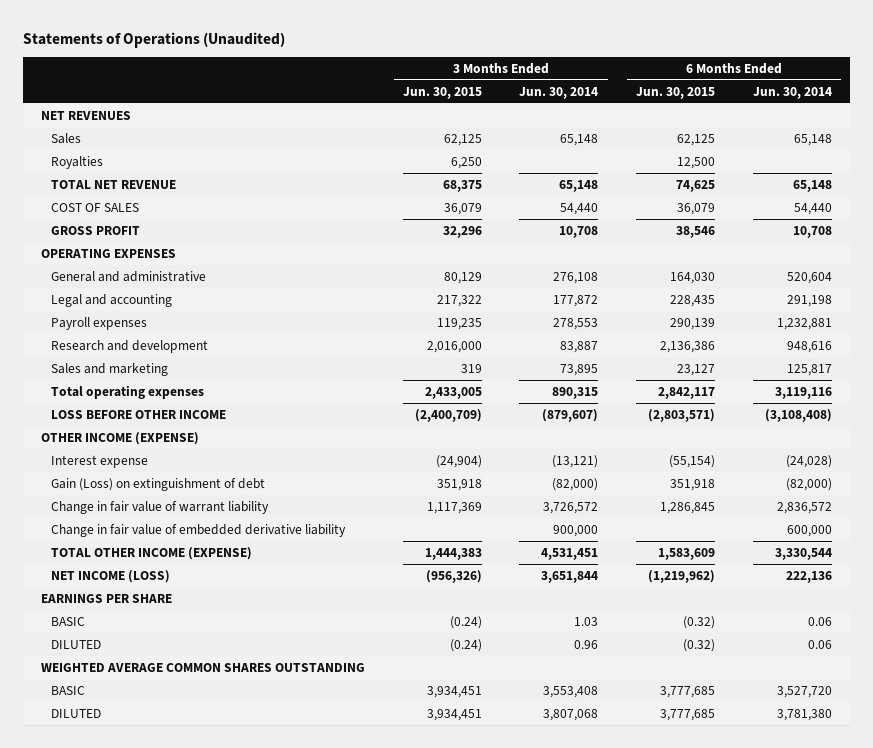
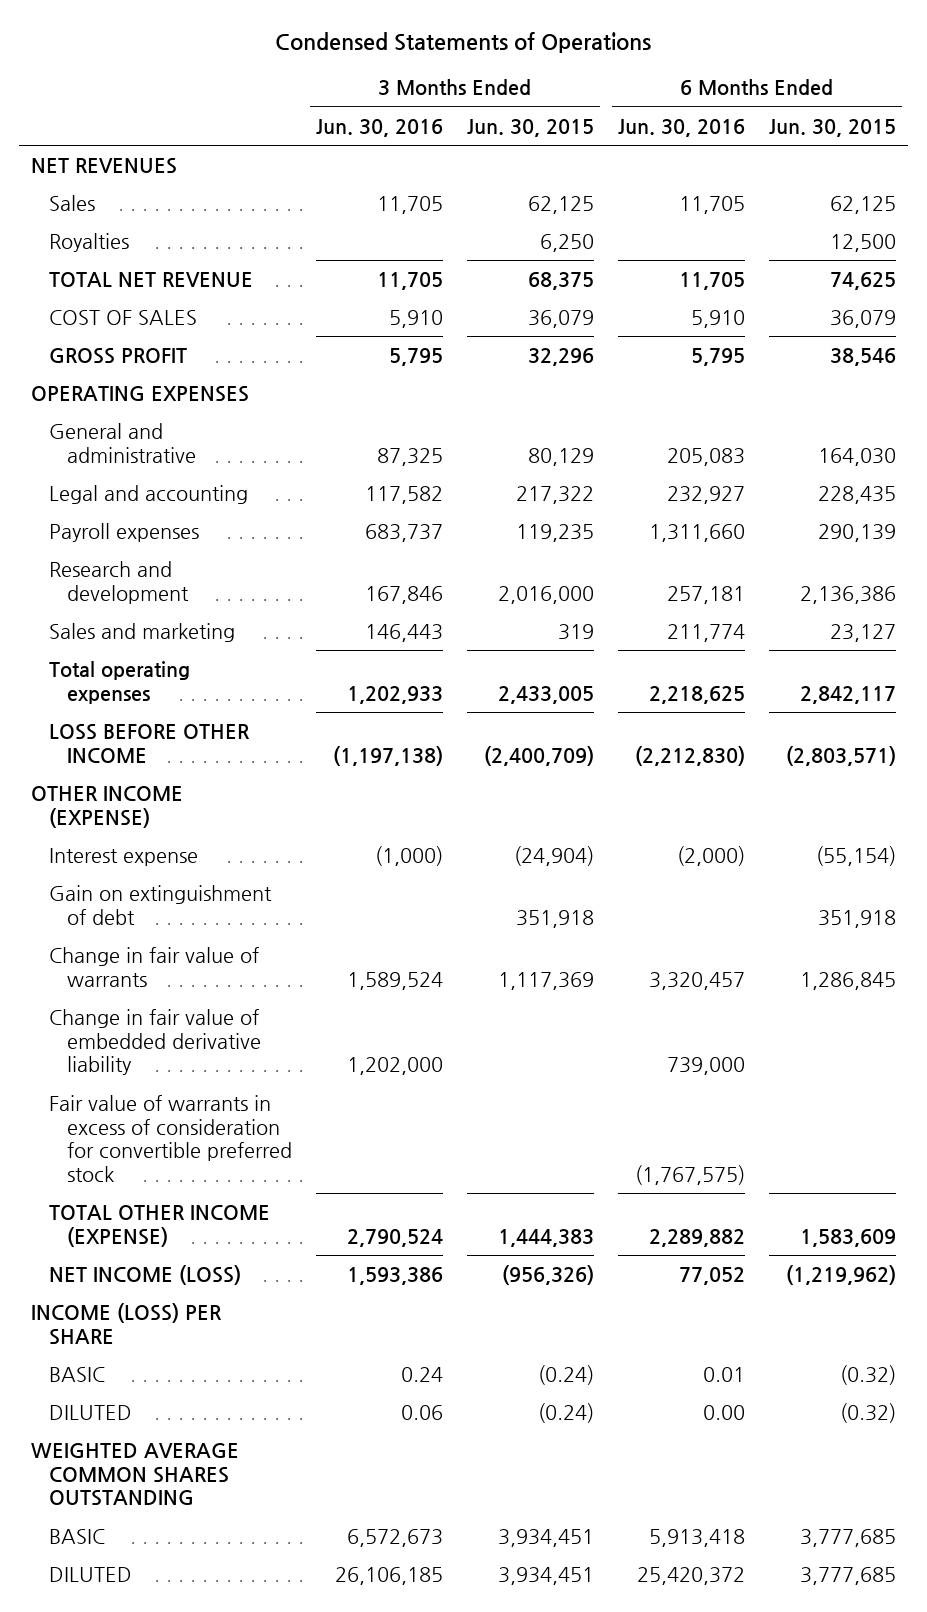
- Statements of Operations (Unaudited)
+ Condensed Statements of Operations
- | 3 Months Ended Jun. 30, 2015 | 3 Months Ended Jun. 30, 2014 | 6 Months Ended Jun. 30, 2015 | 6 Months Ended Jun. 30, 2014
+ | 3 Months Ended Jun. 30, 2016 | 3 Months Ended Jun. 30, 2015 | 6 Months Ended Jun. 30, 2016 | 6 Months Ended Jun. 30, 2015
- Gain (Loss) on extinguishment of debt | 351,918 | (82,000) | 351,918 | (82,000)
- Change in fair value of warrant liability | 1,117,369 | 3,726,572 | 1,286,845 | 2,836,572
+ Gain on extinguishment of debt | | 351,918 | | 351,918
+ Change in fair value of warrants | 1,589,524 | 1,117,369 | 3,320,457 | 1,286,845
+ Fair value of warrants in excess of consideration for convertible preferred stock | | | (1,767,575) |
- EARNINGS PER SHARE
+ INCOME (LOSS) PER SHARE

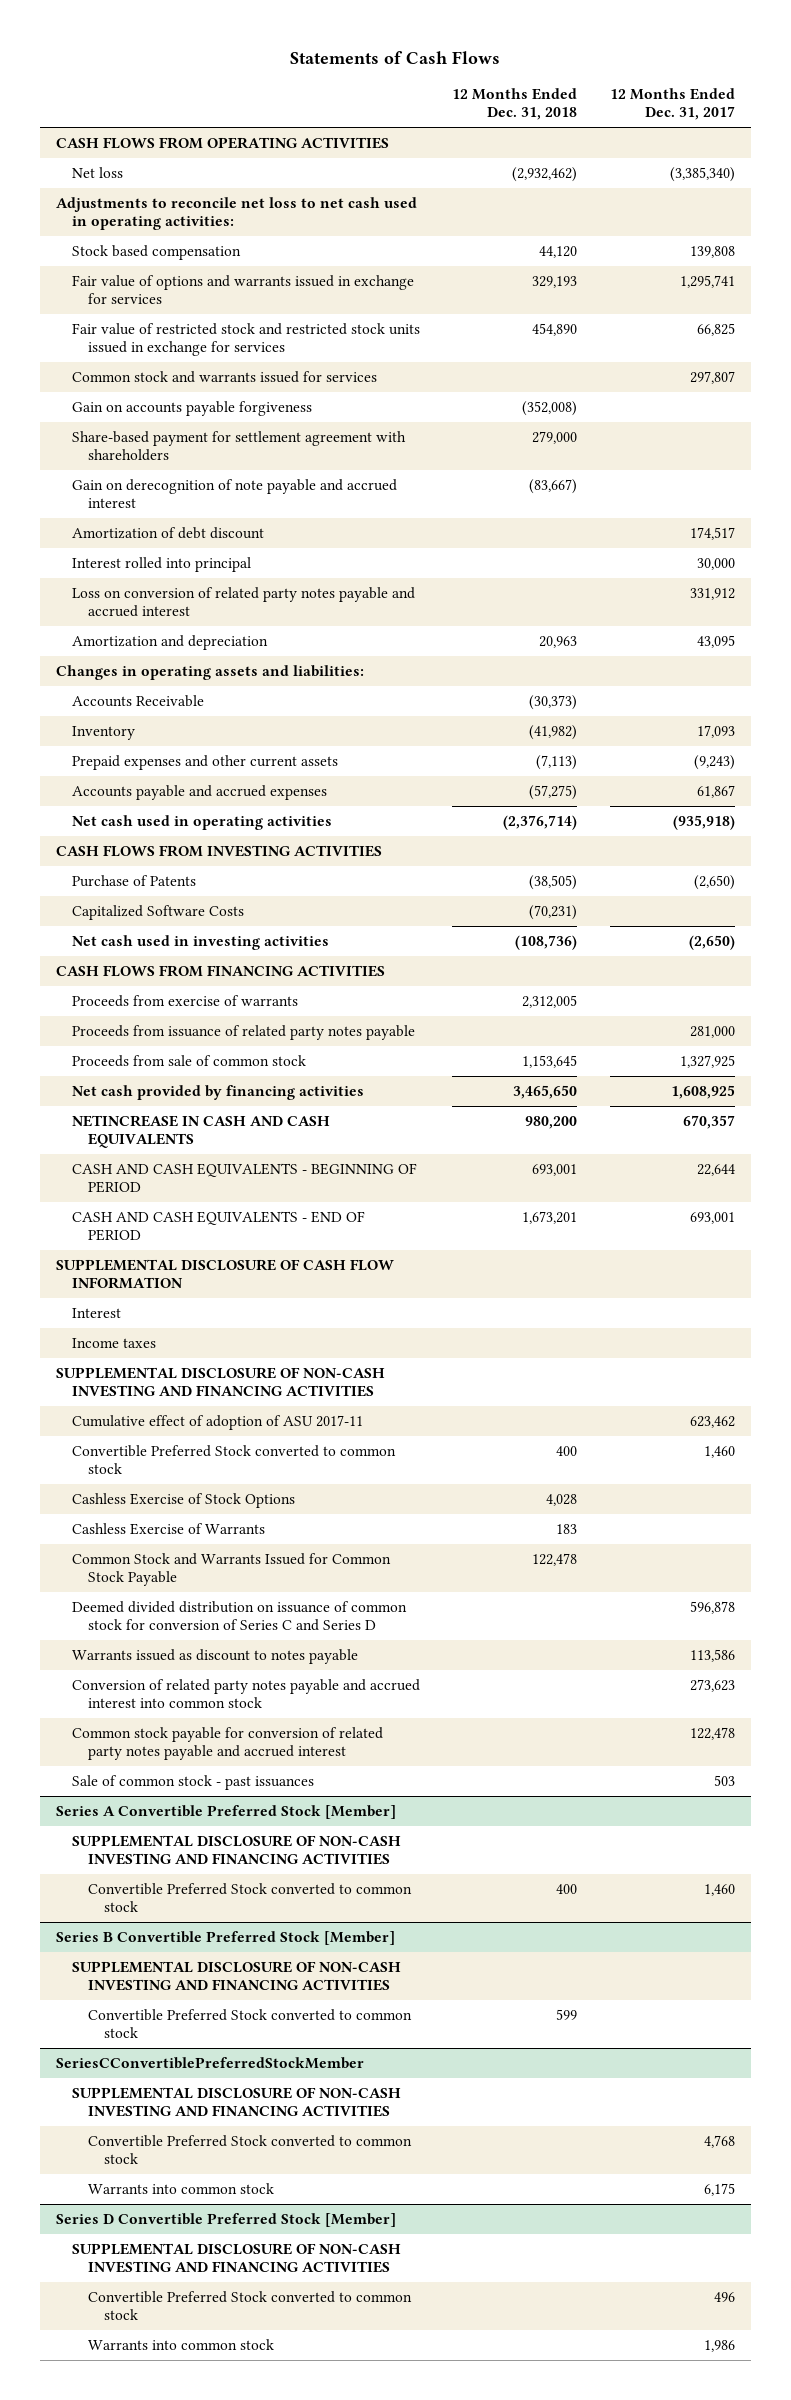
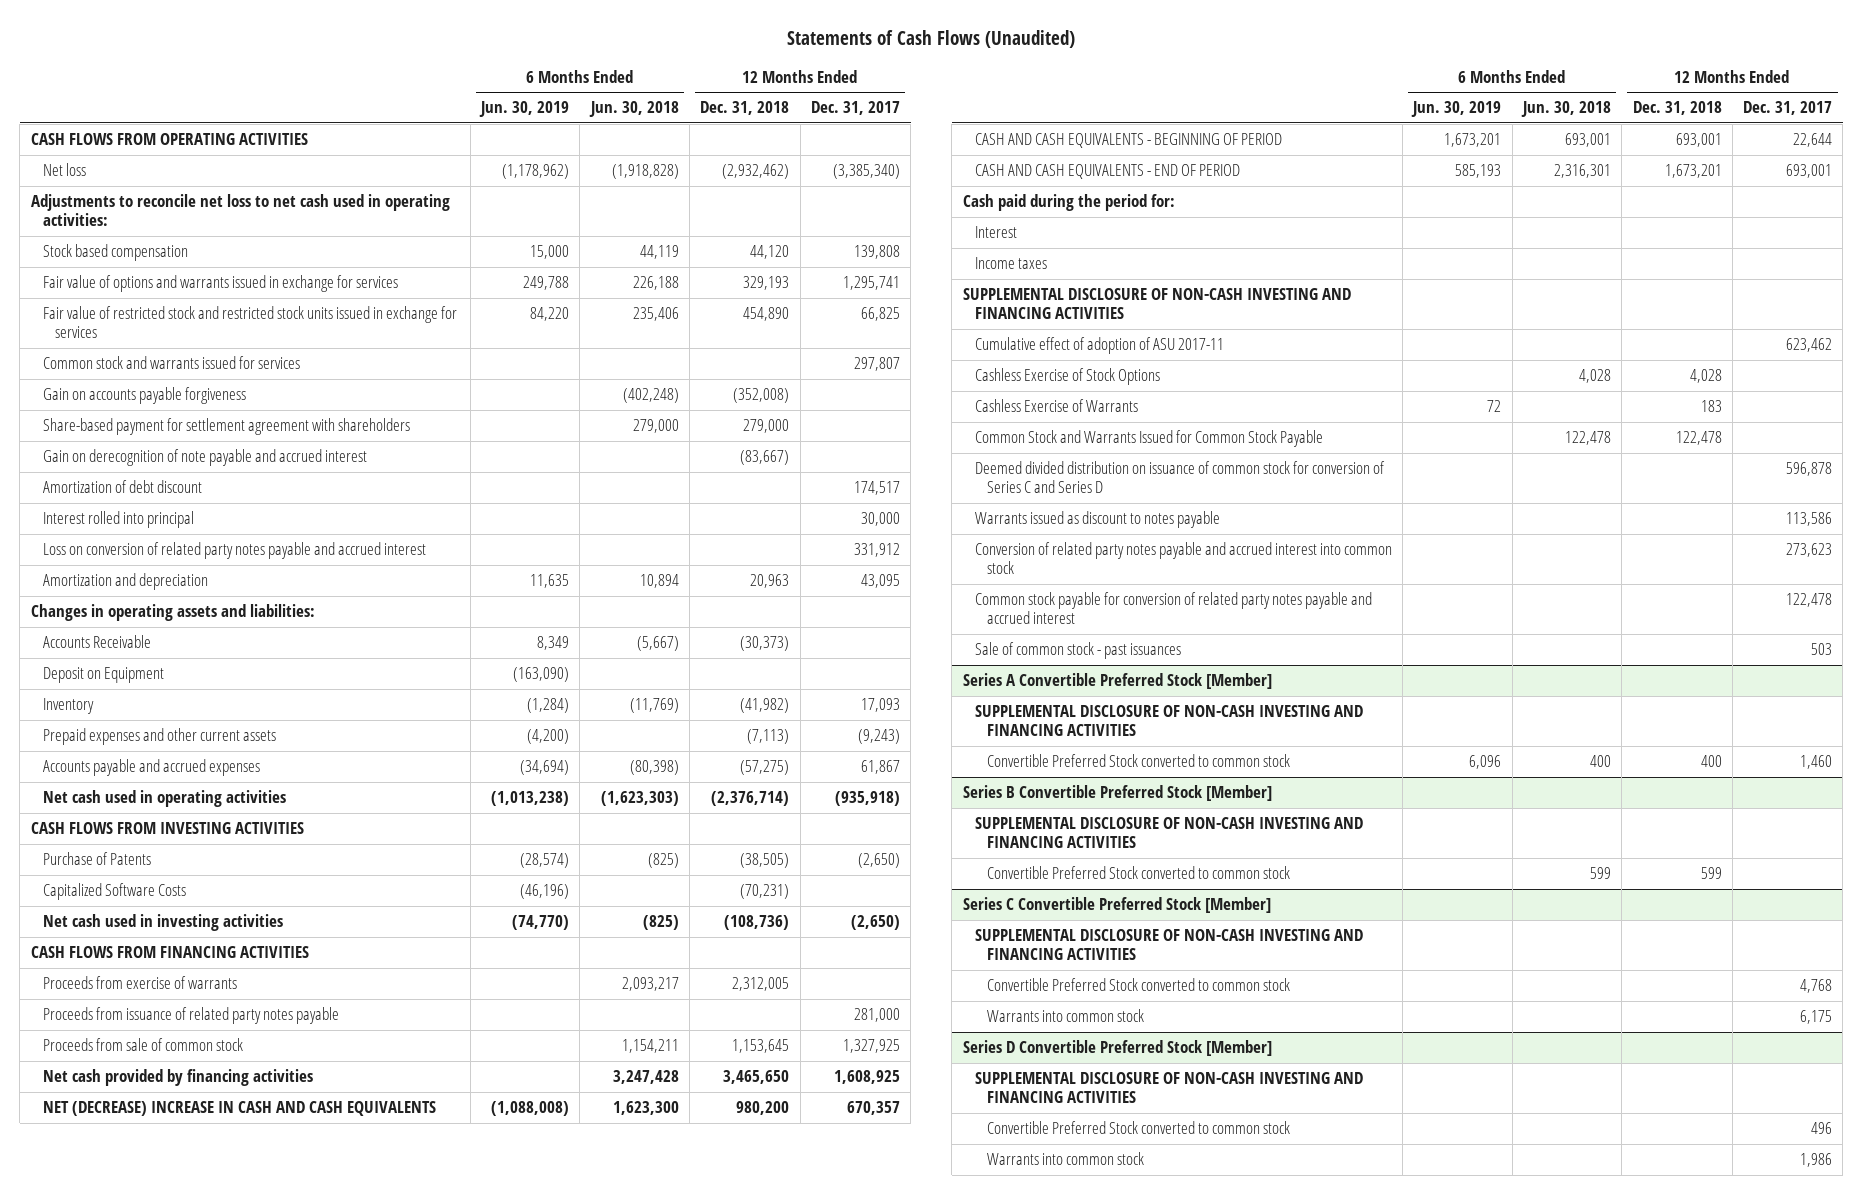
- Statements of Cash Flows
+ Statements of Cash Flows (Unaudited)
- | 12 Months Ended Dec. 31, 2018 | 12 Months Ended Dec. 31, 2017
+ | 6 Months Ended Jun. 30, 2019 | 6 Months Ended Jun. 30, 2018 | 12 Months Ended Dec. 31, 2018 | 12 Months Ended Dec. 31, 2017
+ Deposit on Equipment | (163,090) | | |
- NETINCREASE IN CASH AND CASH EQUIVALENTS | 980,200 | 670,357
+ NET (DECREASE) INCREASE IN CASH AND CASH EQUIVALENTS | (1,088,008) | 1,623,300 | 980,200 | 670,357
- SUPPLEMENTAL DISCLOSURE OF CASH FLOW INFORMATION
+ Cash paid during the period for:
- Convertible Preferred Stock converted to common stock | 400 | 1,460
- SeriesCConvertiblePreferredStockMember
+ Series C Convertible Preferred Stock [Member]

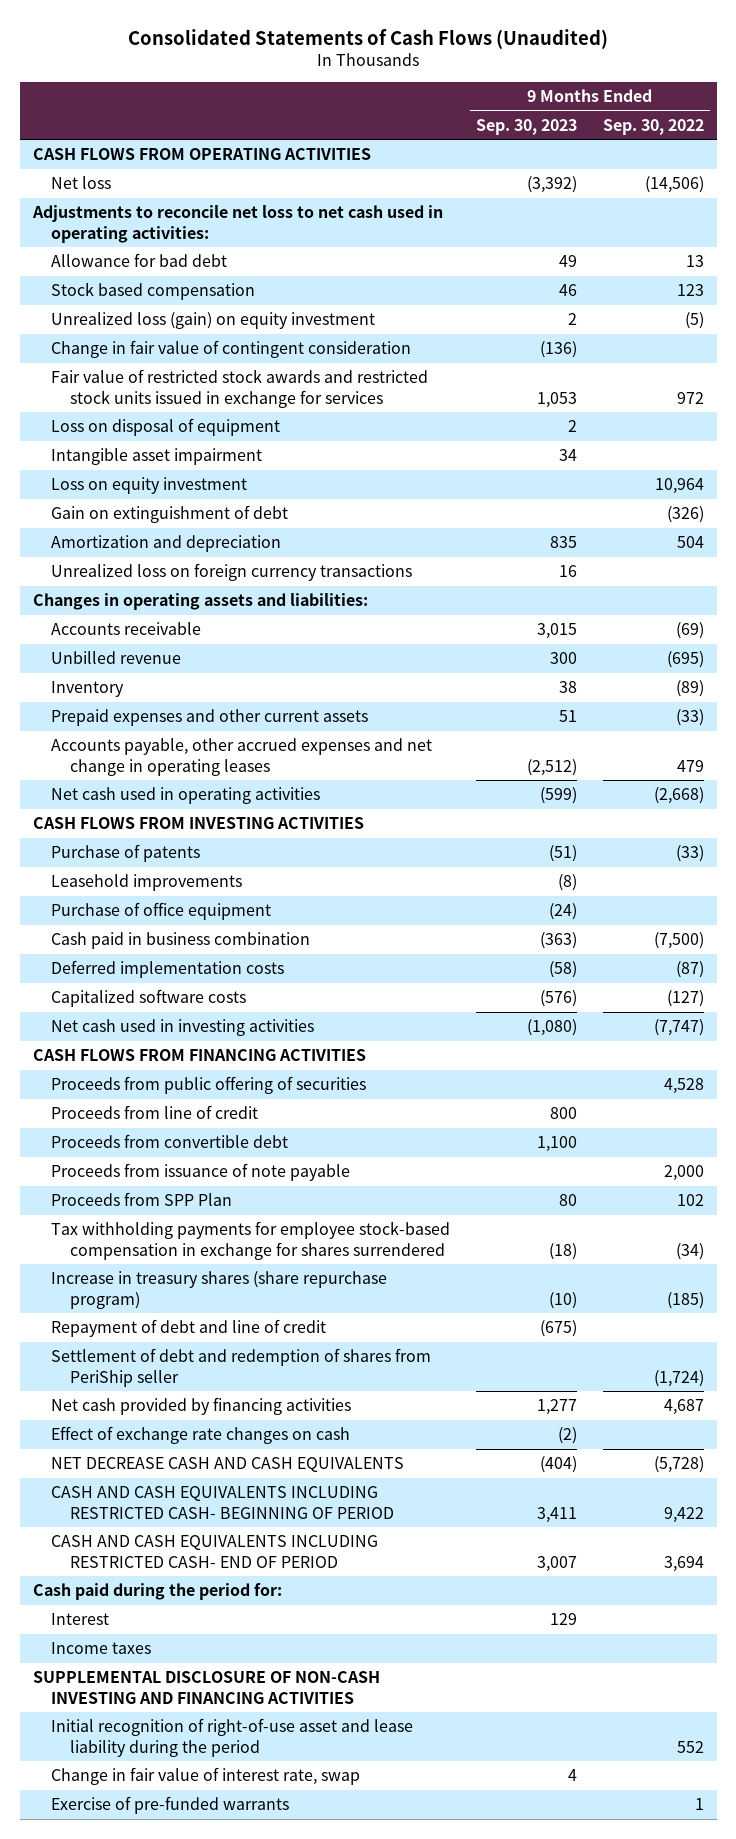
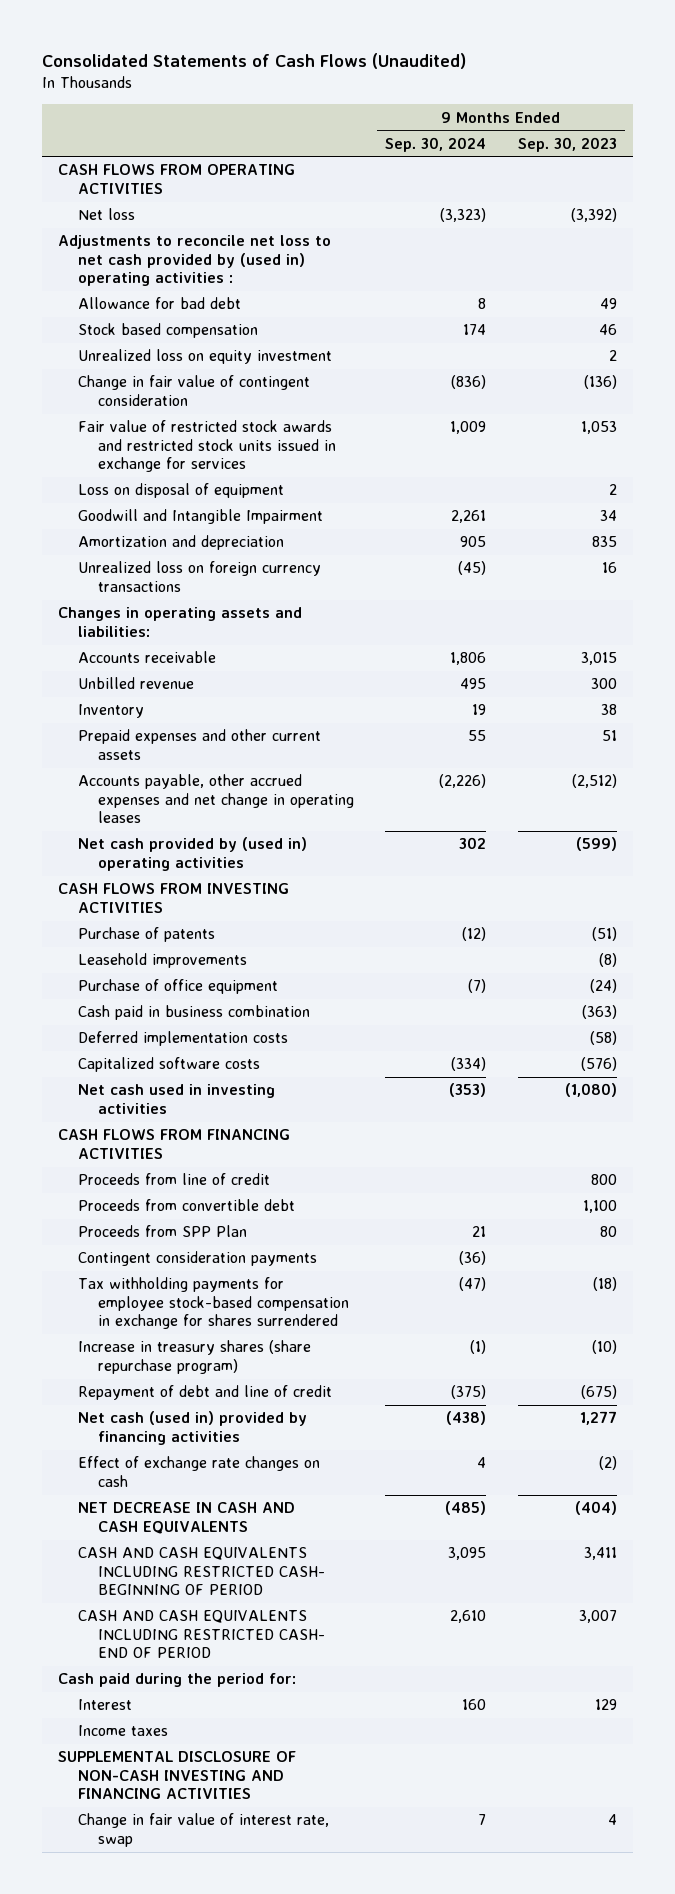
- | 9 Months Ended Sep. 30, 2023 | 9 Months Ended Sep. 30, 2022
+ | 9 Months Ended Sep. 30, 2024 | 9 Months Ended Sep. 30, 2023
- Adjustments to reconcile net loss to net cash used in operating activities:
+ Adjustments to reconcile net loss to net cash provided by (used in) operating activities :
- Unrealized loss (gain) on equity investment | 2 | (5)
+ Unrealized loss on equity investment | | 2
- Intangible asset impairment | 34 |
- Loss on equity investment | | 10,964
- Gain on extinguishment of debt | | (326)
+ Goodwill and Intangible Impairment | 2,261 | 34
- Net cash used in operating activities | (599) | (2,668)
+ Net cash provided by (used in) operating activities | 302 | (599)
- Proceeds from public offering of securities | | 4,528
- Proceeds from issuance of note payable | | 2,000
+ Contingent consideration payments | (36) |
- Settlement of debt and redemption of shares from PeriShip seller | | (1,724)
- Net cash provided by financing activities | 1,277 | 4,687
+ Net cash (used in) provided by financing activities | (438) | 1,277
- NET DECREASE CASH AND CASH EQUIVALENTS | (404) | (5,728)
+ NET DECREASE IN CASH AND CASH EQUIVALENTS | (485) | (404)
- Initial recognition of right-of-use asset and lease liability during the period | | 552
- Exercise of pre-funded warrants | | 1

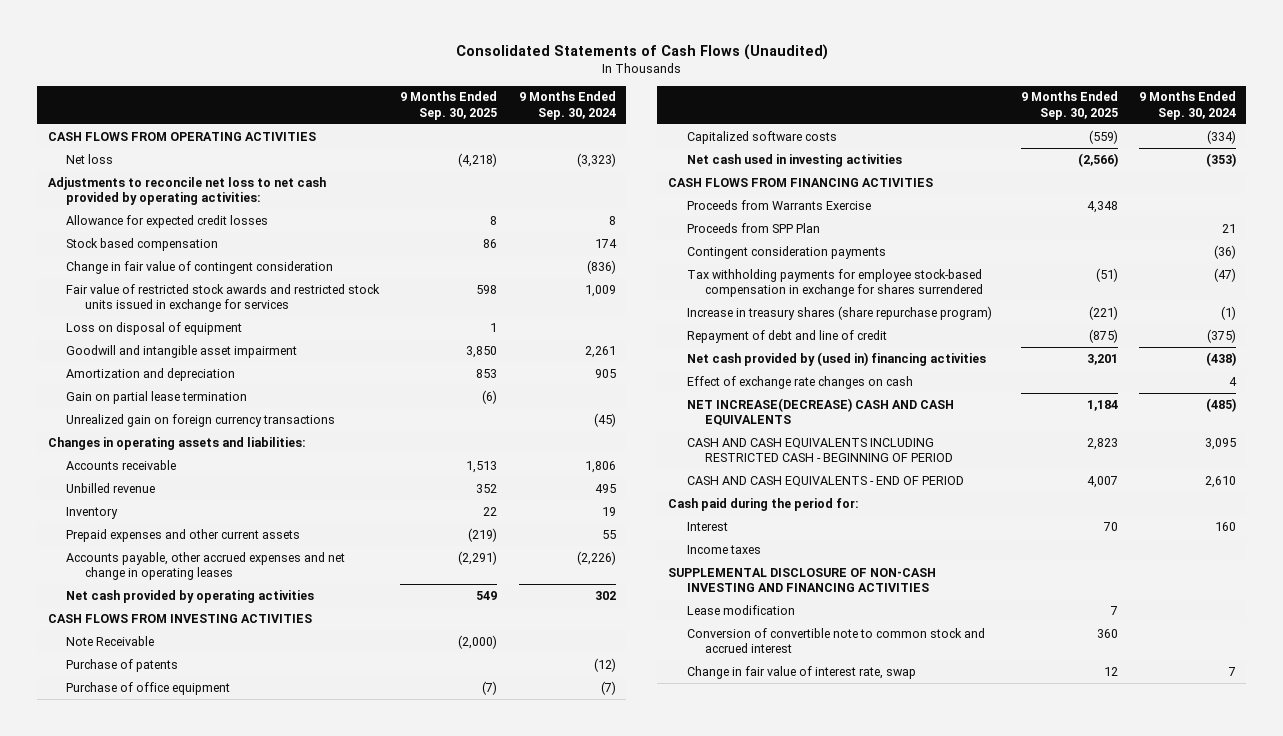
- | 9 Months Ended Sep. 30, 2024 | 9 Months Ended Sep. 30, 2023
+ | 9 Months Ended Sep. 30, 2025 | 9 Months Ended Sep. 30, 2024
- Adjustments to reconcile net loss to net cash provided by (used in) operating activities :
- Allowance for bad debt | 8 | 49
+ Adjustments to reconcile net loss to net cash provided by operating activities:
+ Allowance for expected credit losses | 8 | 8
- Unrealized loss on equity investment | | 2
- Goodwill and Intangible Impairment | 2,261 | 34
+ Goodwill and intangible asset impairment | 3,850 | 2,261
- Unrealized loss on foreign currency transactions | (45) | 16
+ Gain on partial lease termination | (6) |
+ Unrealized gain on foreign currency transactions | | (45)
- Net cash provided by (used in) operating activities | 302 | (599)
+ Net cash provided by operating activities | 549 | 302
+ Note Receivable | (2,000) |
- Leasehold improvements | | (8)
- Cash paid in business combination | | (363)
- Deferred implementation costs | | (58)
- Proceeds from line of credit | | 800
- Proceeds from convertible debt | | 1,100
+ Proceeds from Warrants Exercise | 4,348 |
- Net cash (used in) provided by financing activities | (438) | 1,277
+ Net cash provided by (used in) financing activities | 3,201 | (438)
- NET DECREASE IN CASH AND CASH EQUIVALENTS | (485) | (404)
- CASH AND CASH EQUIVALENTS INCLUDING RESTRICTED CASH- BEGINNING OF PERIOD | 3,095 | 3,411
- CASH AND CASH EQUIVALENTS INCLUDING RESTRICTED CASH- END OF PERIOD | 2,610 | 3,007
+ NET INCREASE(DECREASE) CASH AND CASH EQUIVALENTS | 1,184 | (485)
+ CASH AND CASH EQUIVALENTS INCLUDING RESTRICTED CASH - BEGINNING OF PERIOD | 2,823 | 3,095
+ CASH AND CASH EQUIVALENTS - END OF PERIOD | 4,007 | 2,610
+ Lease modification | 7 |
+ Conversion of convertible note to common stock and accrued interest | 360 |

